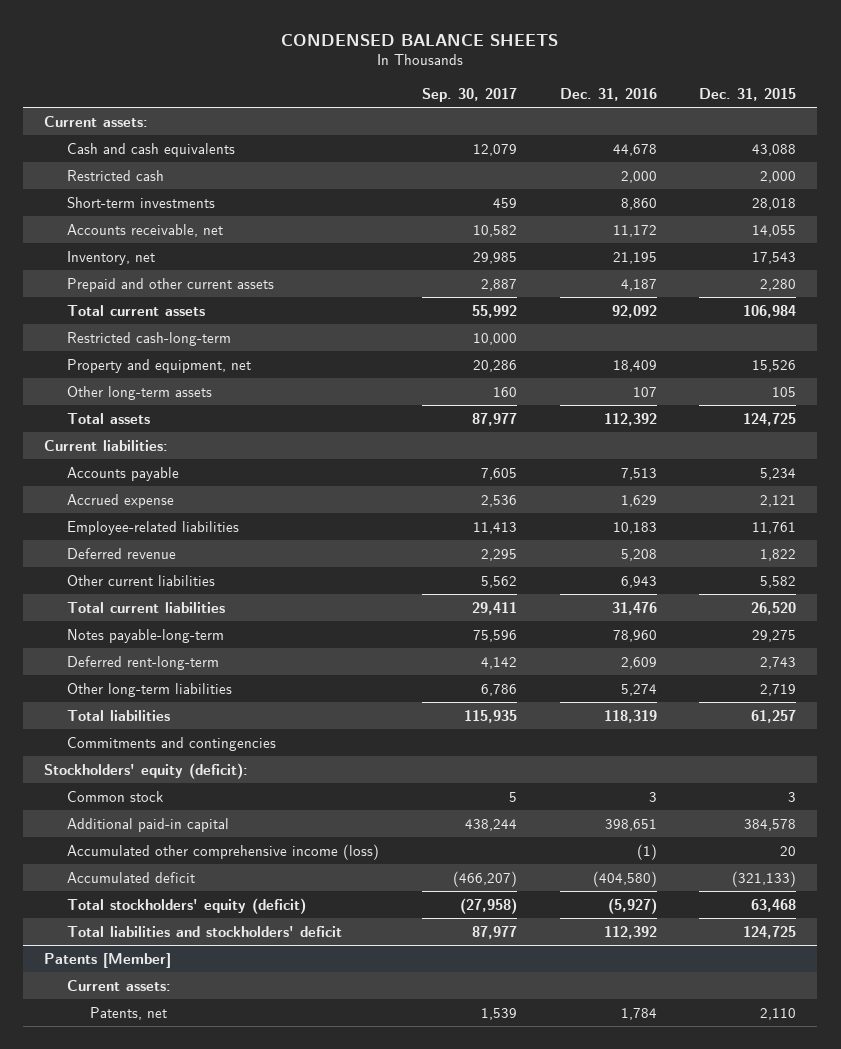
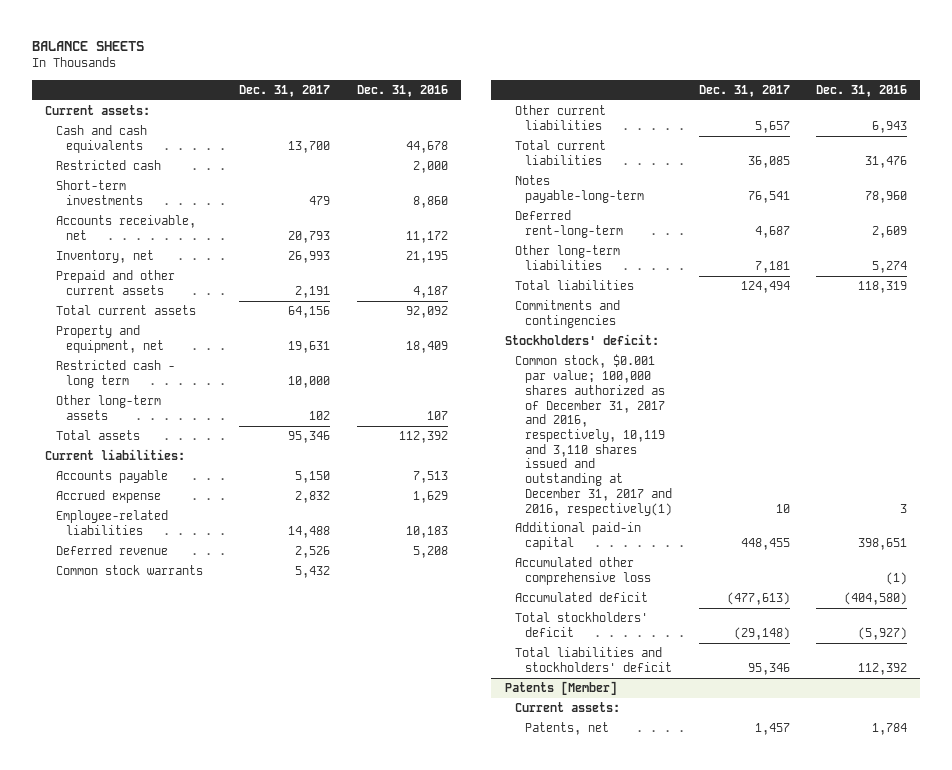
- CONDENSED BALANCE SHEETS
+ BALANCE SHEETS
- | Sep. 30, 2017 | Dec. 31, 2016 | Dec. 31, 2015
+ | Dec. 31, 2017 | Dec. 31, 2016
- Restricted cash-long-term | 10,000 | |
+ Restricted cash - long term | 10,000 |
+ Common stock warrants | 5,432 |
- Stockholders' equity (deficit):
- Common stock | 5 | 3 | 3
+ Stockholders' deficit:
+ Common stock, $0.001 par value; 100,000 shares authorized as of December 31, 2017 and 2016, respectively, 10,119 and 3,110 shares issued and outstanding at December 31, 2017 and 2016, respectively(1) | 10 | 3
- Accumulated other comprehensive income (loss) | | (1) | 20
+ Accumulated other comprehensive loss | | (1)
- Total stockholders' equity (deficit) | (27,958) | (5,927) | 63,468
+ Total stockholders' deficit | (29,148) | (5,927)

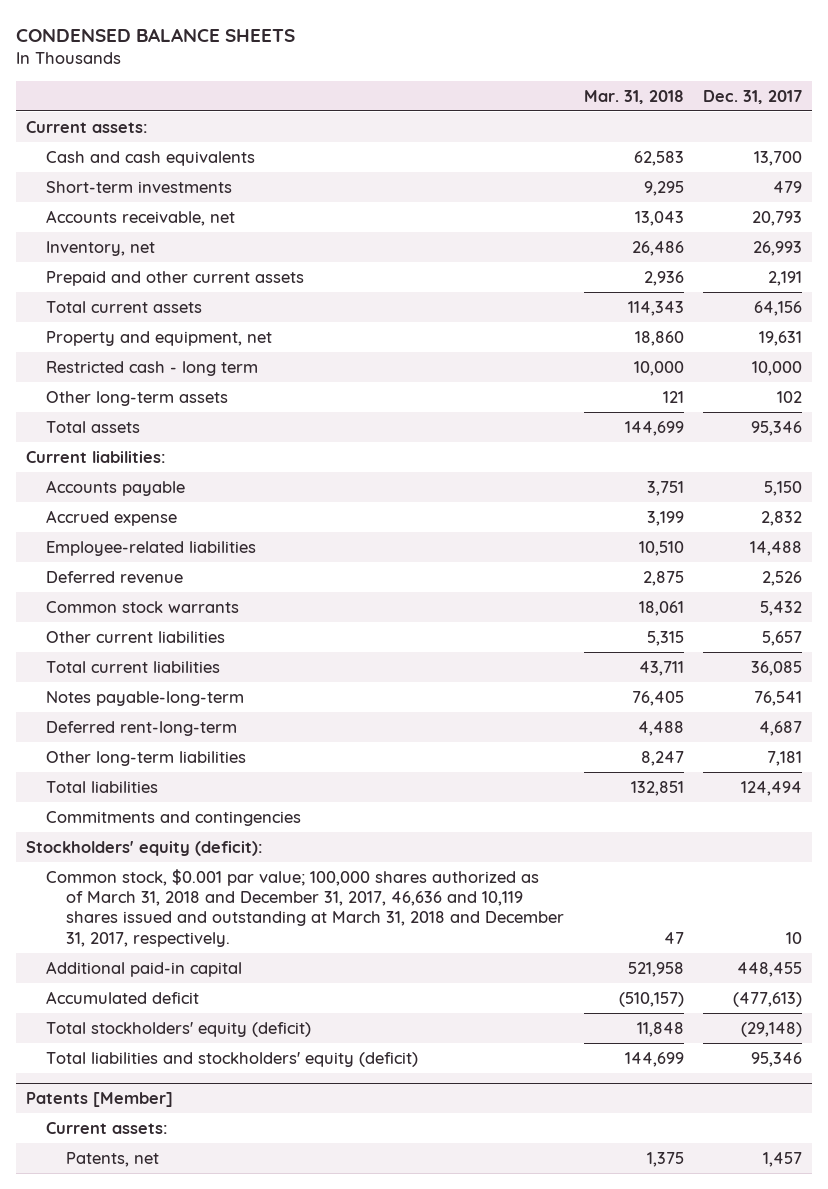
- BALANCE SHEETS
+ CONDENSED BALANCE SHEETS
- | Dec. 31, 2017 | Dec. 31, 2016
+ | Mar. 31, 2018 | Dec. 31, 2017
- Restricted cash | | 2,000
- Stockholders' deficit:
- Common stock, $0.001 par value; 100,000 shares authorized as of December 31, 2017 and 2016, respectively, 10,119 and 3,110 shares issued and outstanding at December 31, 2017 and 2016, respectively(1) | 10 | 3
+ Stockholders' equity (deficit):
+ Common stock, $0.001 par value; 100,000 shares authorized as of March 31, 2018 and December 31, 2017, 46,636 and 10,119 shares issued and outstanding at March 31, 2018 and December 31, 2017, respectively. | 47 | 10
- Accumulated other comprehensive loss | | (1)
- Total stockholders' deficit | (29,148) | (5,927)
- Total liabilities and stockholders' deficit | 95,346 | 112,392
+ Total stockholders' equity (deficit) | 11,848 | (29,148)
+ Total liabilities and stockholders' equity (deficit) | 144,699 | 95,346

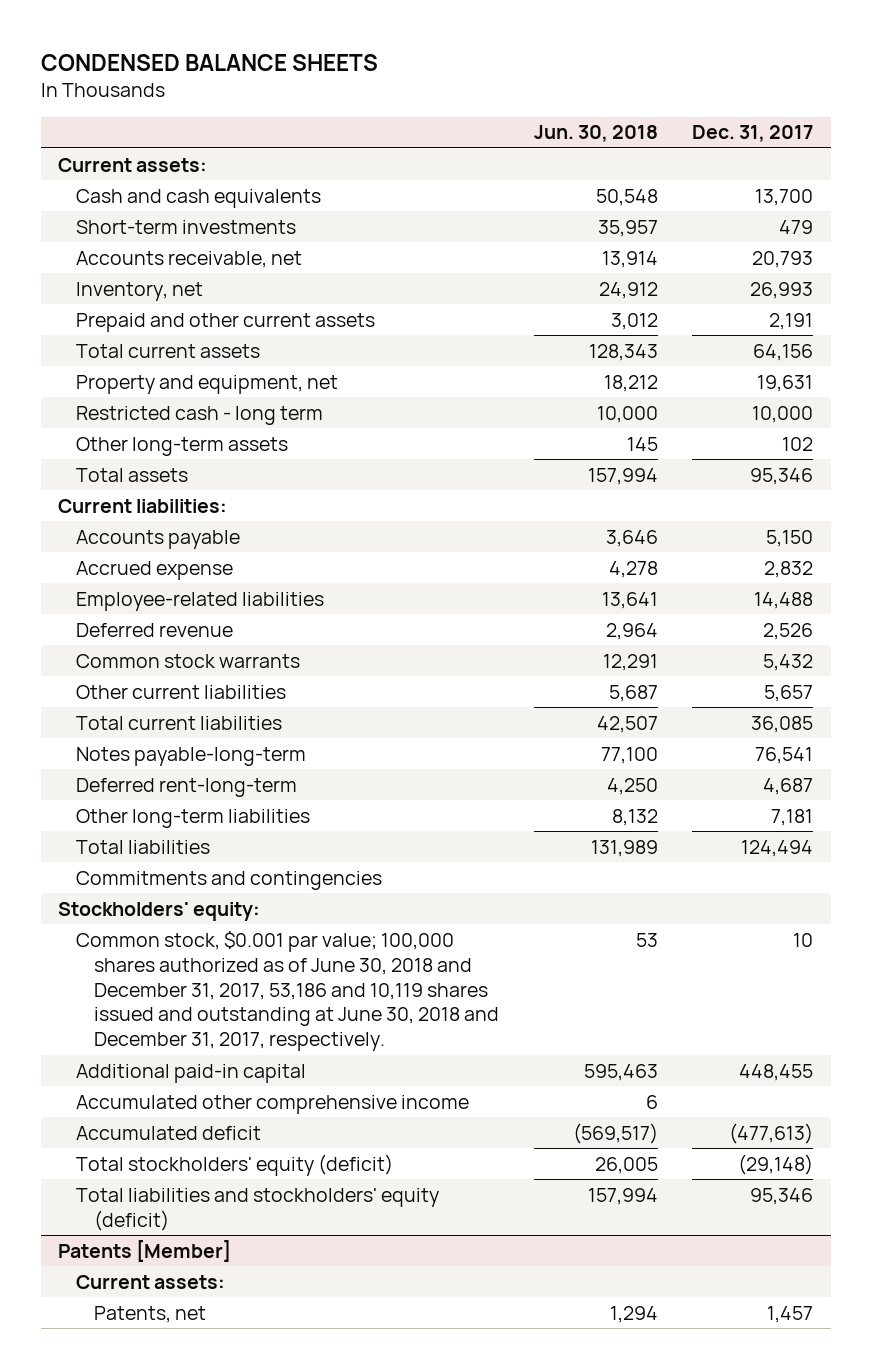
- | Mar. 31, 2018 | Dec. 31, 2017
+ | Jun. 30, 2018 | Dec. 31, 2017
- Stockholders' equity (deficit):
- Common stock, $0.001 par value; 100,000 shares authorized as of March 31, 2018 and December 31, 2017, 46,636 and 10,119 shares issued and outstanding at March 31, 2018 and December 31, 2017, respectively. | 47 | 10
+ Stockholders' equity:
+ Common stock, $0.001 par value; 100,000 shares authorized as of June 30, 2018 and December 31, 2017, 53,186 and 10,119 shares issued and outstanding at June 30, 2018 and December 31, 2017, respectively. | 53 | 10
+ Accumulated other comprehensive income | 6 |

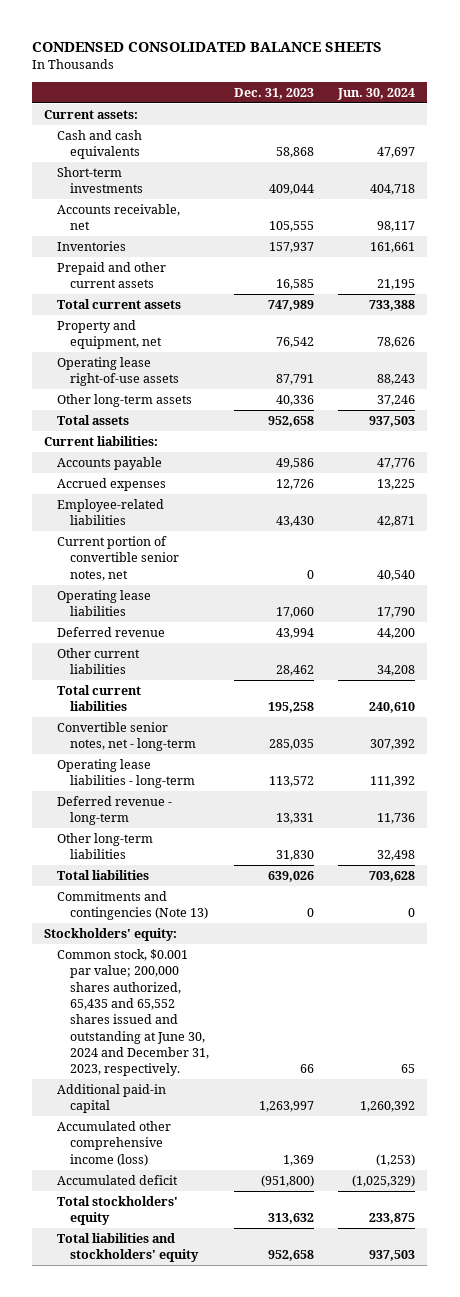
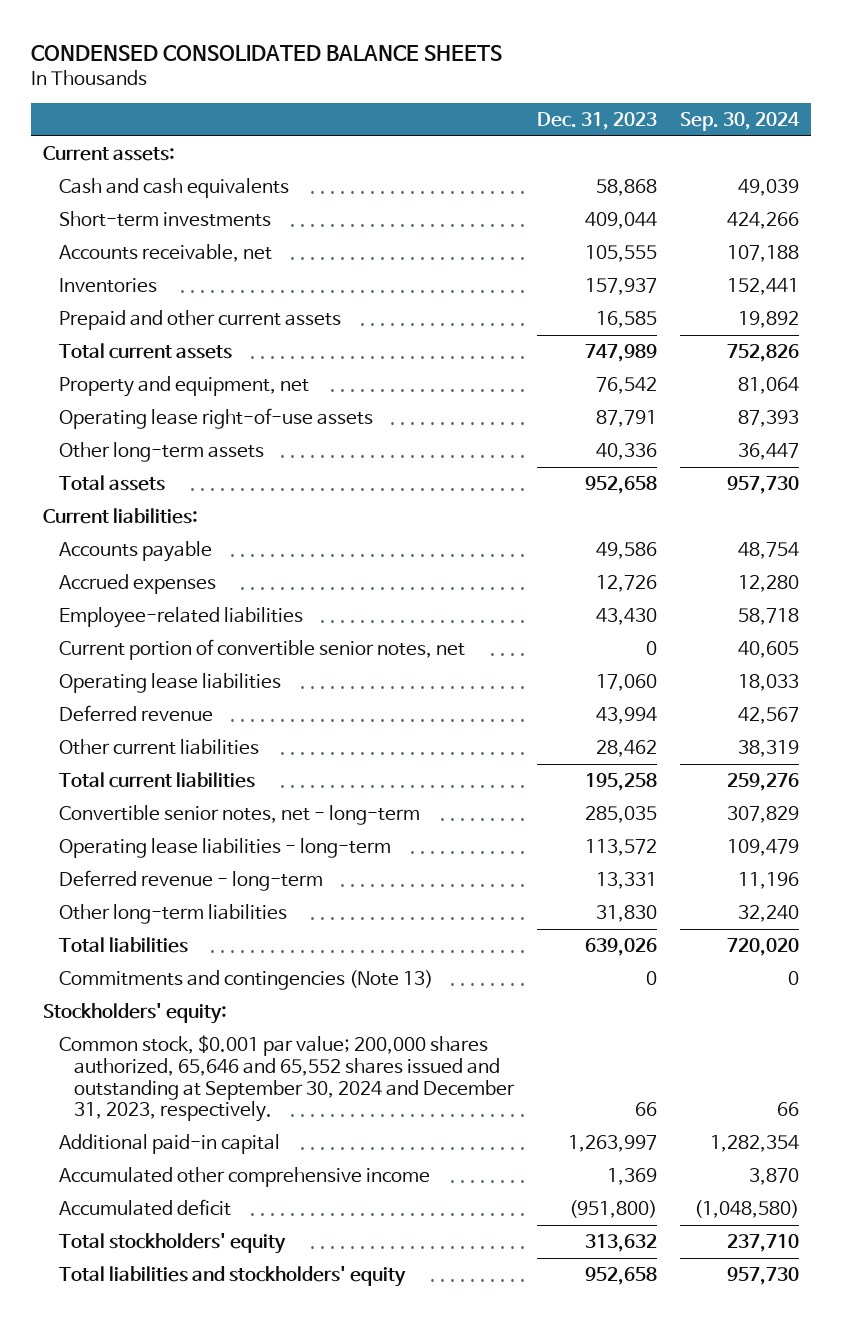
- | Dec. 31, 2023 | Jun. 30, 2024
+ | Dec. 31, 2023 | Sep. 30, 2024
- Common stock, $0.001 par value; 200,000 shares authorized, 65,435 and 65,552 shares issued and outstanding at June 30, 2024 and December 31, 2023, respectively. | 66 | 65
+ Common stock, $0.001 par value; 200,000 shares authorized, 65,646 and 65,552 shares issued and outstanding at September 30, 2024 and December 31, 2023, respectively. | 66 | 66
- Accumulated other comprehensive income (loss) | 1,369 | (1,253)
+ Accumulated other comprehensive income | 1,369 | 3,870

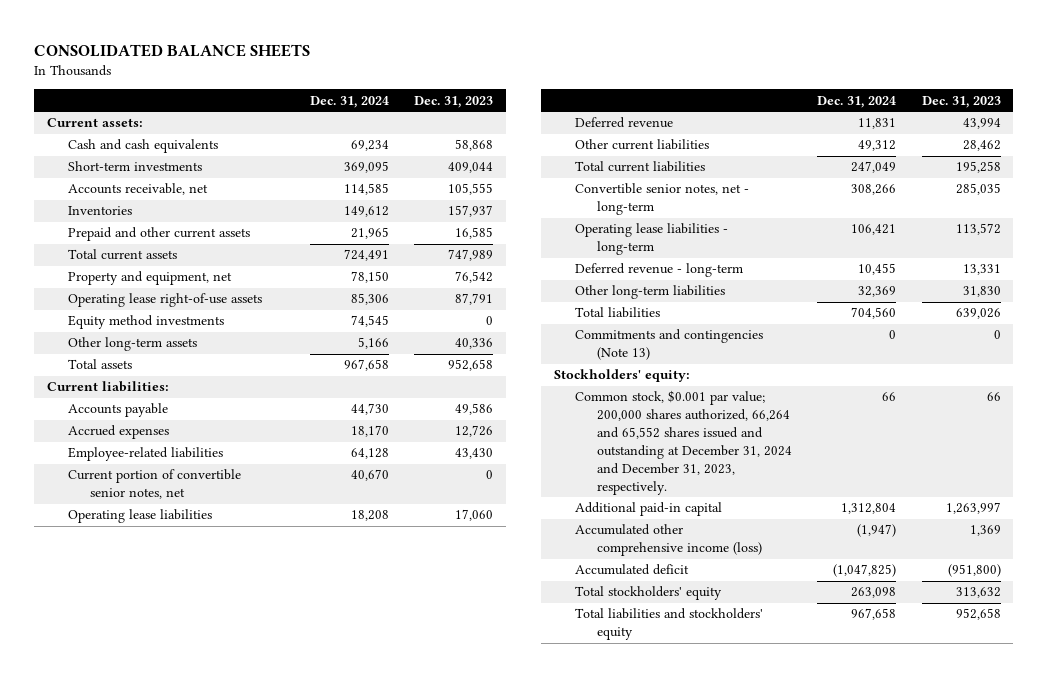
- CONDENSED CONSOLIDATED BALANCE SHEETS
+ CONSOLIDATED BALANCE SHEETS
- | Dec. 31, 2023 | Sep. 30, 2024
+ | Dec. 31, 2024 | Dec. 31, 2023
+ Equity method investments | 74,545 | 0
- Common stock, $0.001 par value; 200,000 shares authorized, 65,646 and 65,552 shares issued and outstanding at September 30, 2024 and December 31, 2023, respectively. | 66 | 66
+ Common stock, $0.001 par value; 200,000 shares authorized, 66,264 and 65,552 shares issued and outstanding at December 31, 2024 and December 31, 2023, respectively. | 66 | 66
- Accumulated other comprehensive income | 1,369 | 3,870
+ Accumulated other comprehensive income (loss) | (1,947) | 1,369

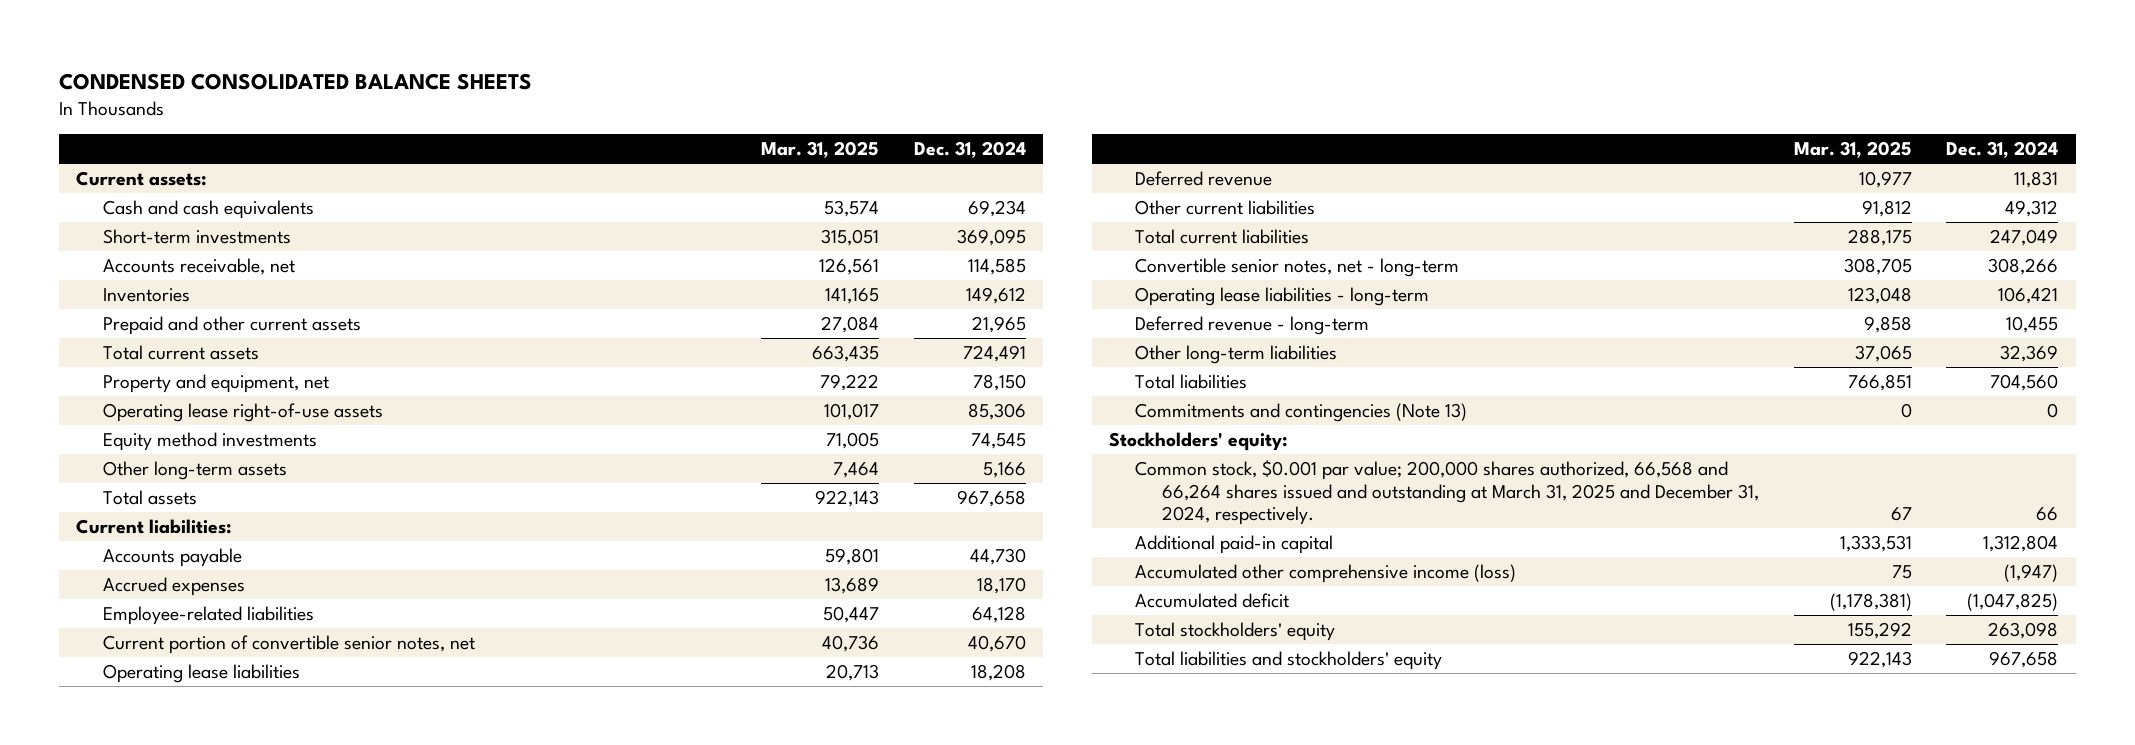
- CONSOLIDATED BALANCE SHEETS
+ CONDENSED CONSOLIDATED BALANCE SHEETS
- | Dec. 31, 2024 | Dec. 31, 2023
+ | Mar. 31, 2025 | Dec. 31, 2024
- Common stock, $0.001 par value; 200,000 shares authorized, 66,264 and 65,552 shares issued and outstanding at December 31, 2024 and December 31, 2023, respectively. | 66 | 66
+ Common stock, $0.001 par value; 200,000 shares authorized, 66,568 and 66,264 shares issued and outstanding at March 31, 2025 and December 31, 2024, respectively. | 67 | 66

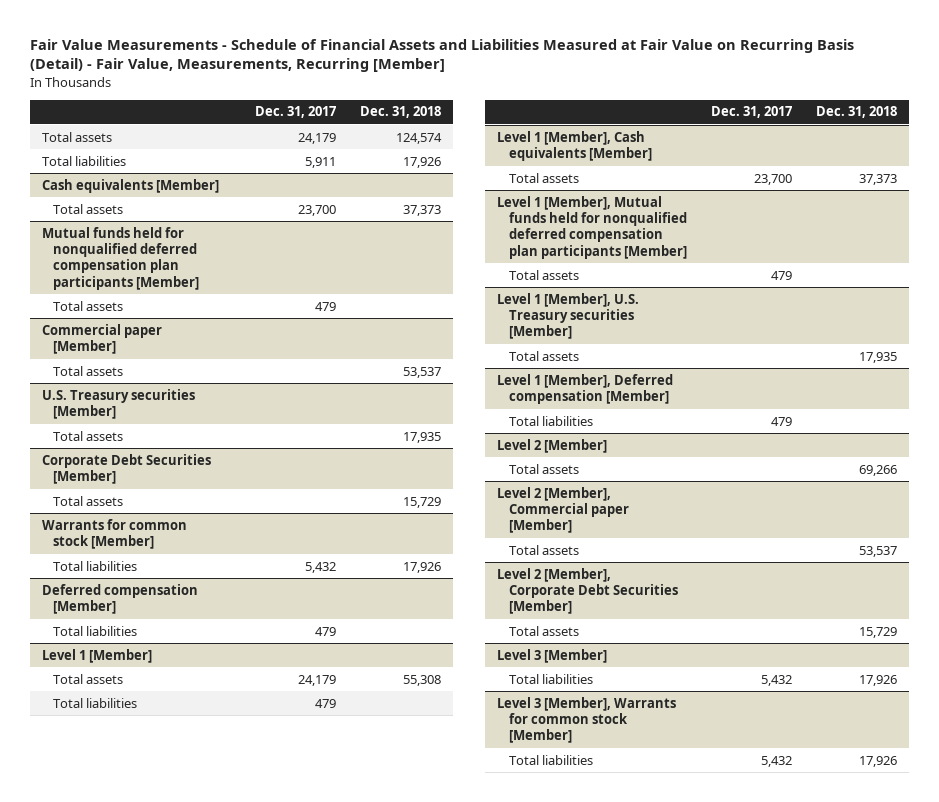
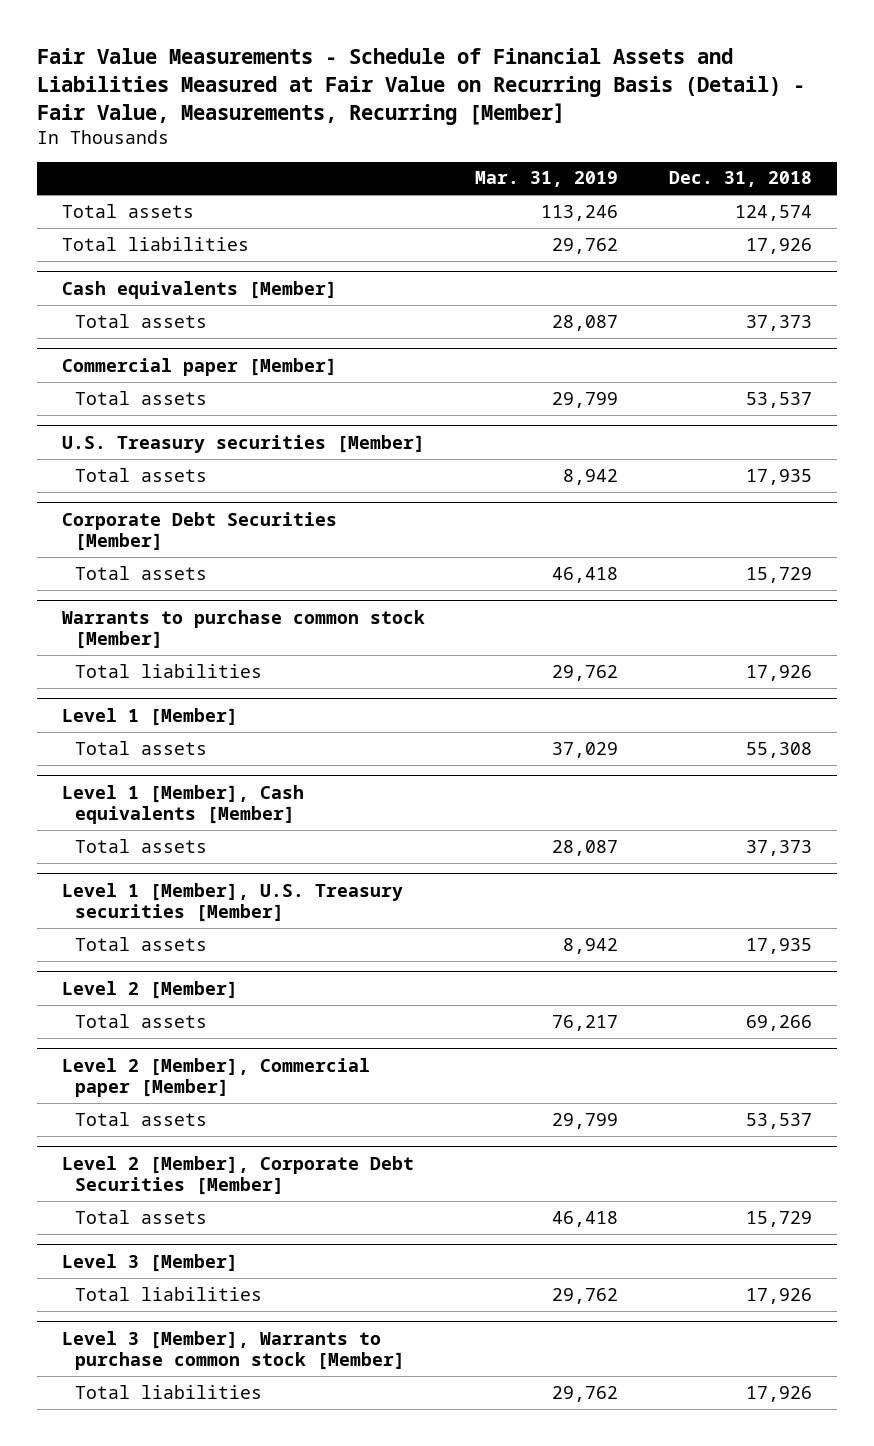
- | Dec. 31, 2017 | Dec. 31, 2018
+ | Mar. 31, 2019 | Dec. 31, 2018
- Mutual funds held for nonqualified deferred compensation plan participants [Member]
- Total assets | 479 |
- Warrants for common stock [Member]
+ Warrants to purchase common stock [Member]
- Deferred compensation [Member]
- Total liabilities | 479 |
@ Level 1 [Member]
- Total liabilities | 479 |
- Level 1 [Member], Mutual funds held for nonqualified deferred compensation plan participants [Member]
- Total assets | 479 |
- Level 1 [Member], Deferred compensation [Member]
- Total liabilities | 479 |
- Level 3 [Member], Warrants for common stock [Member]
+ Level 3 [Member], Warrants to purchase common stock [Member]

